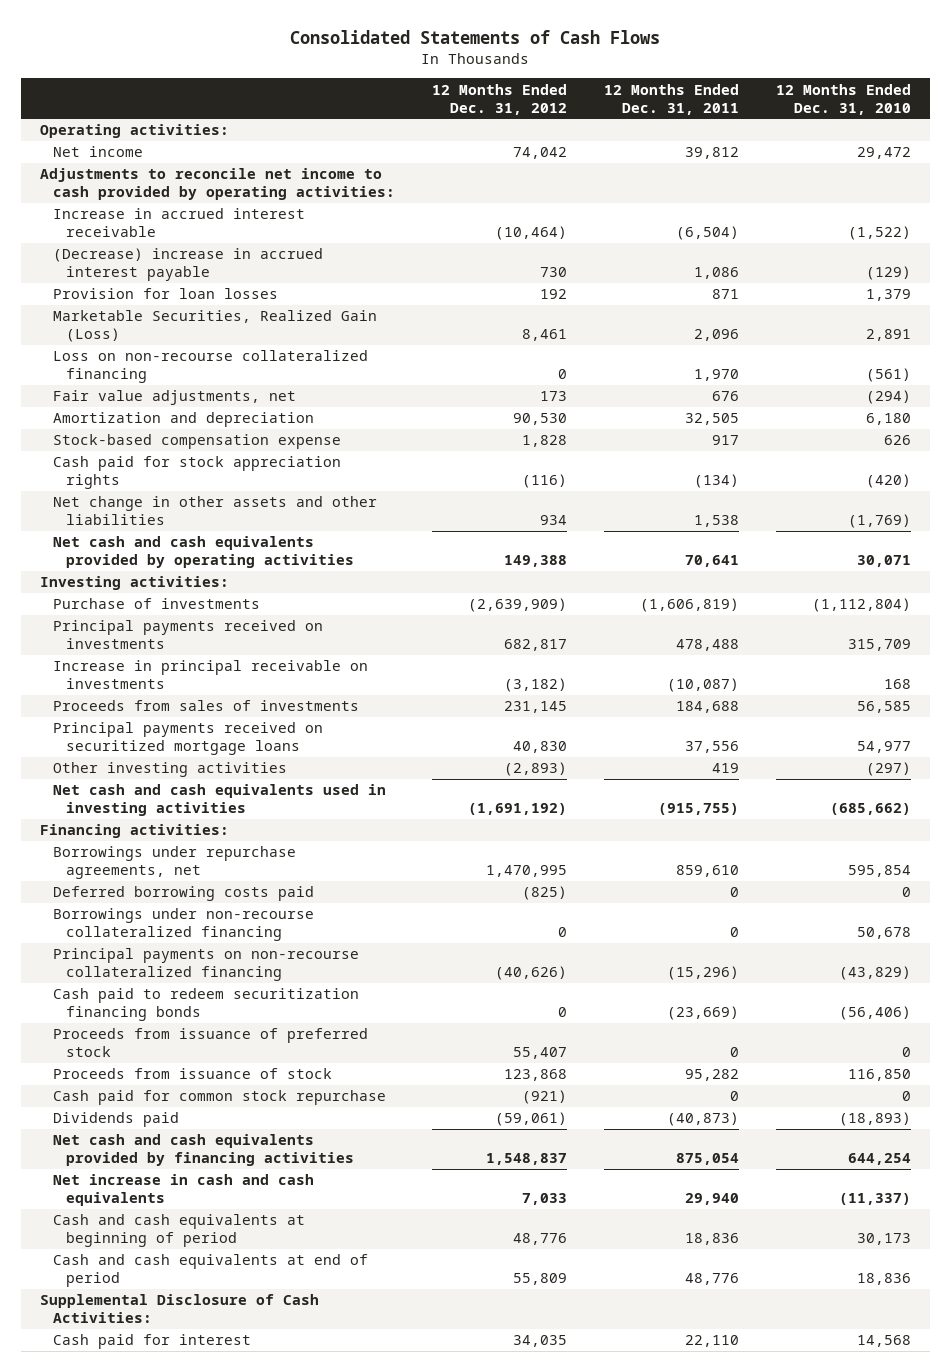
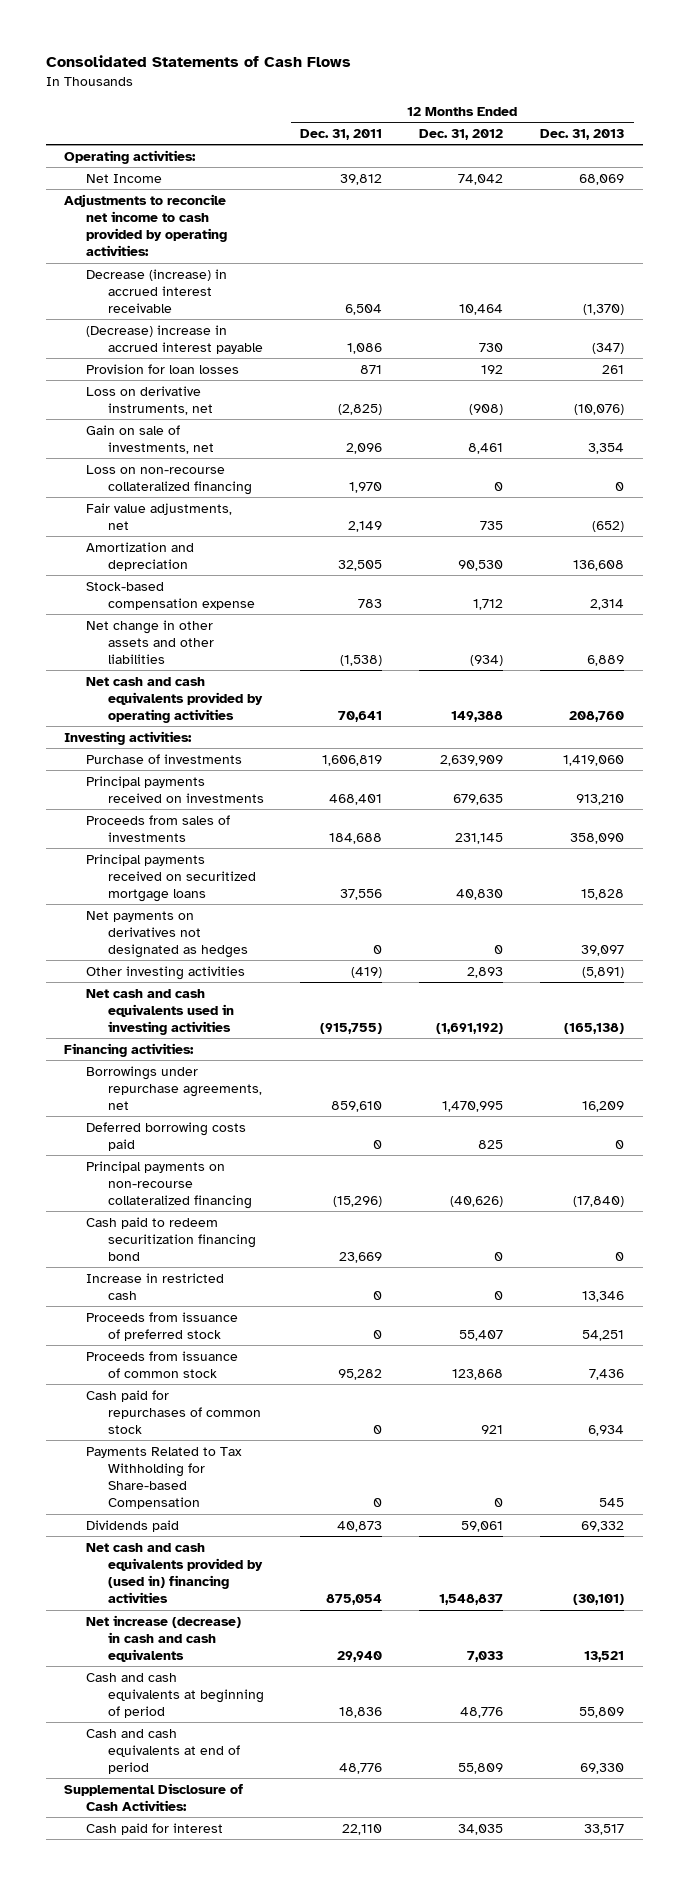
- | 12 Months Ended Dec. 31, 2012 | 12 Months Ended Dec. 31, 2011 | 12 Months Ended Dec. 31, 2010
+ | 12 Months Ended Dec. 31, 2011 | 12 Months Ended Dec. 31, 2012 | 12 Months Ended Dec. 31, 2013
- Net income | 74,042 | 39,812 | 29,472
+ Net Income | 39,812 | 74,042 | 68,069
- Increase in accrued interest receivable | (10,464) | (6,504) | (1,522)
+ Decrease (increase) in accrued interest receivable | 6,504 | 10,464 | (1,370)
- Marketable Securities, Realized Gain (Loss) | 8,461 | 2,096 | 2,891
+ Loss on derivative instruments, net | (2,825) | (908) | (10,076)
+ Gain on sale of investments, net | 2,096 | 8,461 | 3,354
- Fair value adjustments, net | 173 | 676 | (294)
+ Fair value adjustments, net | 2,149 | 735 | (652)
- Stock-based compensation expense | 1,828 | 917 | 626
- Cash paid for stock appreciation rights | (116) | (134) | (420)
- Net change in other assets and other liabilities | 934 | 1,538 | (1,769)
+ Stock-based compensation expense | 783 | 1,712 | 2,314
+ Net change in other assets and other liabilities | (1,538) | (934) | 6,889
- Purchase of investments | (2,639,909) | (1,606,819) | (1,112,804)
- Principal payments received on investments | 682,817 | 478,488 | 315,709
- Increase in principal receivable on investments | (3,182) | (10,087) | 168
+ Purchase of investments | 1,606,819 | 2,639,909 | 1,419,060
+ Principal payments received on investments | 468,401 | 679,635 | 913,210
- Other investing activities | (2,893) | 419 | (297)
+ Net payments on derivatives not designated as hedges | 0 | 0 | 39,097
+ Other investing activities | (419) | 2,893 | (5,891)
- Deferred borrowing costs paid | (825) | 0 | 0
- Borrowings under non-recourse collateralized financing | 0 | 0 | 50,678
+ Deferred borrowing costs paid | 0 | 825 | 0
- Cash paid to redeem securitization financing bonds | 0 | (23,669) | (56,406)
+ Cash paid to redeem securitization financing bond | 23,669 | 0 | 0
+ Increase in restricted cash | 0 | 0 | 13,346
- Proceeds from issuance of stock | 123,868 | 95,282 | 116,850
- Cash paid for common stock repurchase | (921) | 0 | 0
- Dividends paid | (59,061) | (40,873) | (18,893)
- Net cash and cash equivalents provided by financing activities | 1,548,837 | 875,054 | 644,254
- Net increase in cash and cash equivalents | 7,033 | 29,940 | (11,337)
+ Proceeds from issuance of common stock | 95,282 | 123,868 | 7,436
+ Cash paid for repurchases of common stock | 0 | 921 | 6,934
+ Payments Related to Tax Withholding for Share-based Compensation | 0 | 0 | 545
+ Dividends paid | 40,873 | 59,061 | 69,332
+ Net cash and cash equivalents provided by (used in) financing activities | 875,054 | 1,548,837 | (30,101)
+ Net increase (decrease) in cash and cash equivalents | 29,940 | 7,033 | 13,521

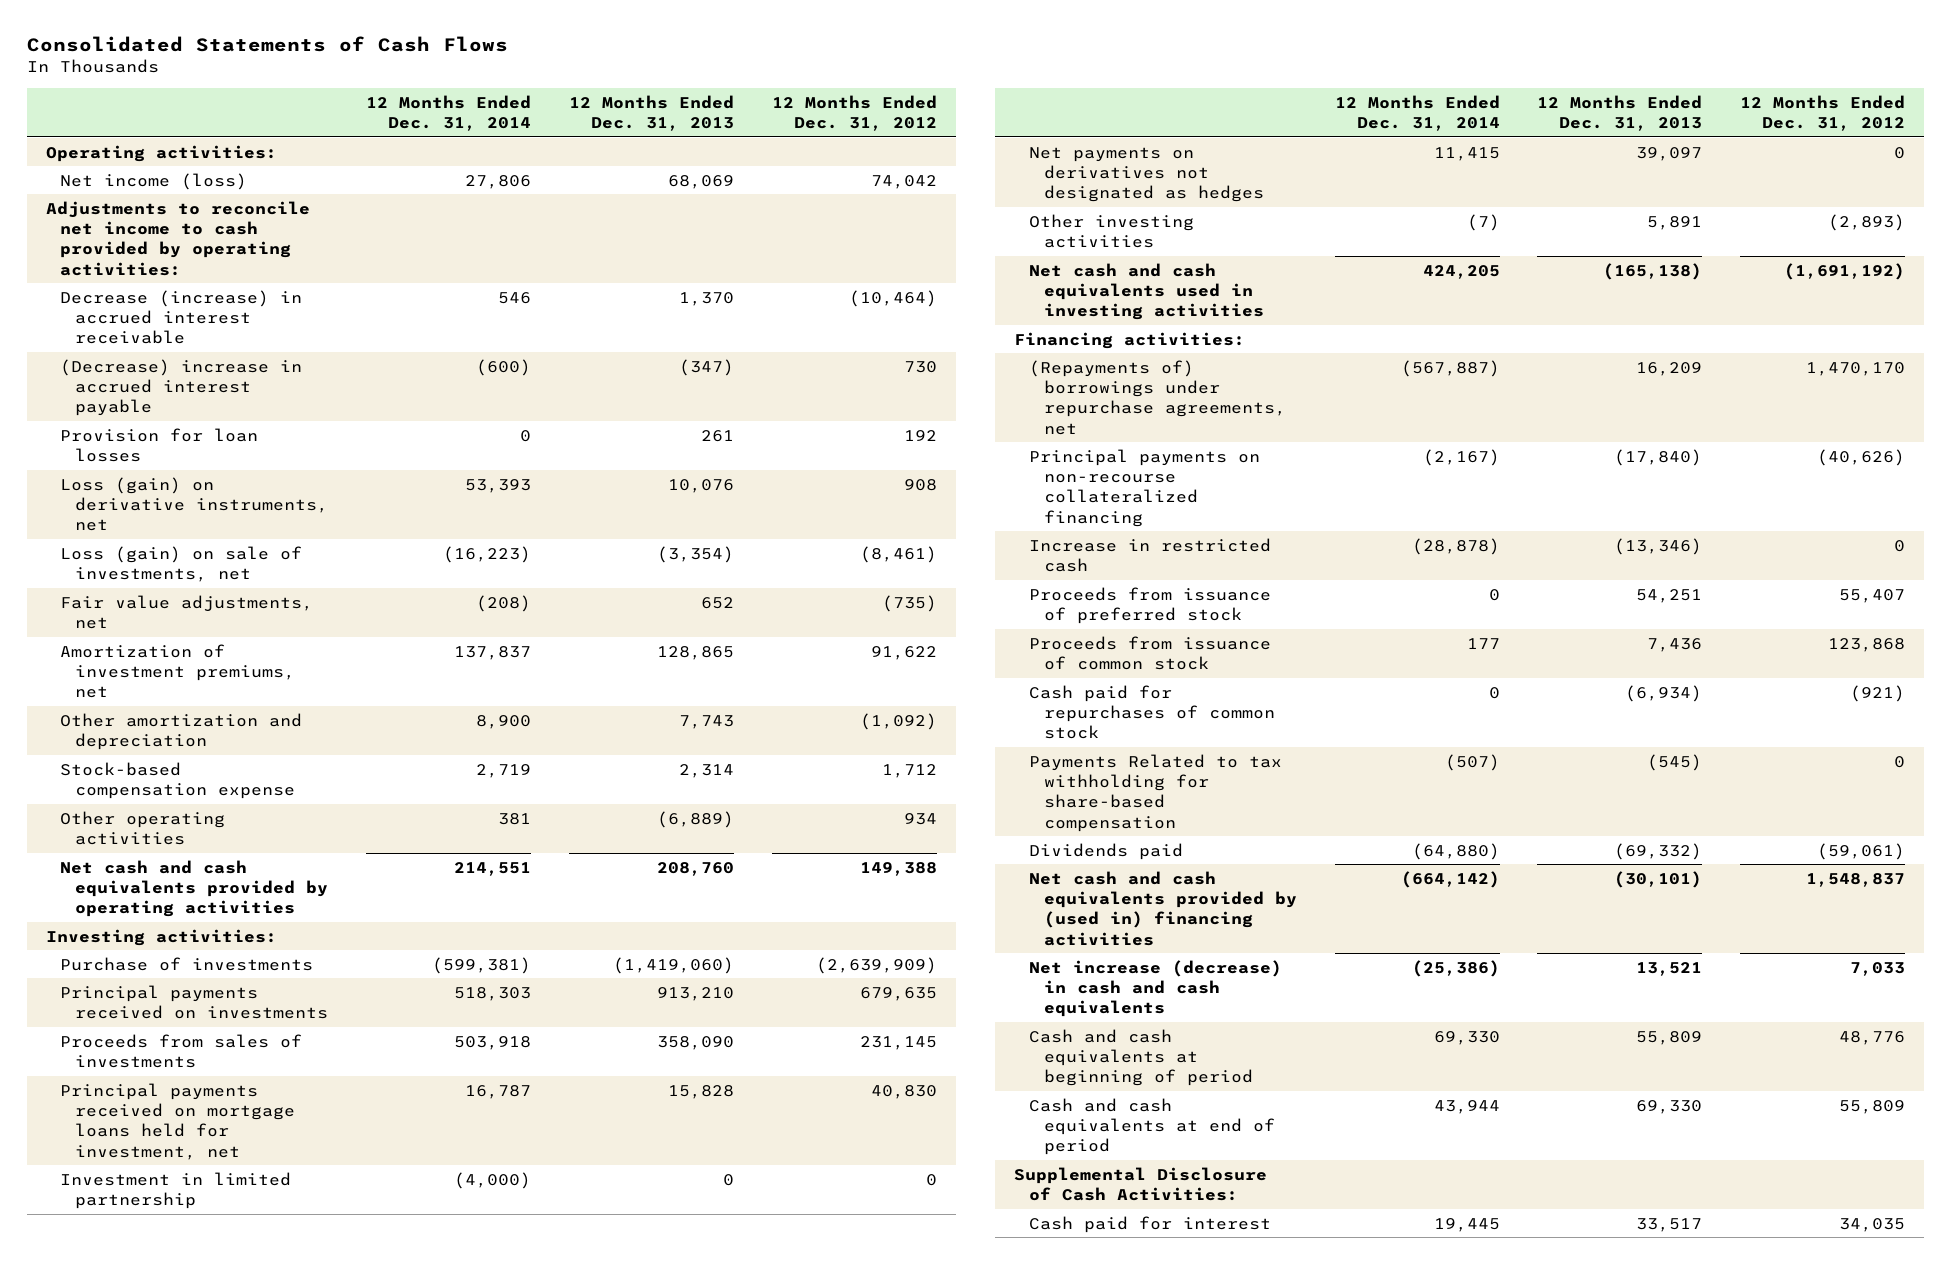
- | 12 Months Ended Dec. 31, 2011 | 12 Months Ended Dec. 31, 2012 | 12 Months Ended Dec. 31, 2013
+ | 12 Months Ended Dec. 31, 2014 | 12 Months Ended Dec. 31, 2013 | 12 Months Ended Dec. 31, 2012
- Net Income | 39,812 | 74,042 | 68,069
+ Net income (loss) | 27,806 | 68,069 | 74,042
- Decrease (increase) in accrued interest receivable | 6,504 | 10,464 | (1,370)
+ Decrease (increase) in accrued interest receivable | 546 | 1,370 | (10,464)
- Loss on derivative instruments, net | (2,825) | (908) | (10,076)
- Gain on sale of investments, net | 2,096 | 8,461 | 3,354
- Loss on non-recourse collateralized financing | 1,970 | 0 | 0
- Fair value adjustments, net | 2,149 | 735 | (652)
- Amortization and depreciation | 32,505 | 90,530 | 136,608
+ Loss (gain) on derivative instruments, net | 53,393 | 10,076 | 908
+ Loss (gain) on sale of investments, net | (16,223) | (3,354) | (8,461)
+ Fair value adjustments, net | (208) | 652 | (735)
+ Amortization of investment premiums, net | 137,837 | 128,865 | 91,622
+ Other amortization and depreciation | 8,900 | 7,743 | (1,092)
- Net change in other assets and other liabilities | (1,538) | (934) | 6,889
+ Other operating activities | 381 | (6,889) | 934
- Purchase of investments | 1,606,819 | 2,639,909 | 1,419,060
+ Purchase of investments | (599,381) | (1,419,060) | (2,639,909)
- Principal payments received on securitized mortgage loans | 37,556 | 40,830 | 15,828
+ Principal payments received on mortgage loans held for investment, net | 16,787 | 15,828 | 40,830
+ Investment in limited partnership | (4,000) | 0 | 0
- Other investing activities | (419) | 2,893 | (5,891)
+ Other investing activities | (7) | 5,891 | (2,893)
- Borrowings under repurchase agreements, net | 859,610 | 1,470,995 | 16,209
- Deferred borrowing costs paid | 0 | 825 | 0
+ (Repayments of) borrowings under repurchase agreements, net | (567,887) | 16,209 | 1,470,170
- Cash paid to redeem securitization financing bond | 23,669 | 0 | 0
- Increase in restricted cash | 0 | 0 | 13,346
+ Increase in restricted cash | (28,878) | (13,346) | 0
- Cash paid for repurchases of common stock | 0 | 921 | 6,934
- Payments Related to Tax Withholding for Share-based Compensation | 0 | 0 | 545
- Dividends paid | 40,873 | 59,061 | 69,332
+ Cash paid for repurchases of common stock | 0 | (6,934) | (921)
+ Payments Related to tax withholding for share-based compensation | (507) | (545) | 0
+ Dividends paid | (64,880) | (69,332) | (59,061)

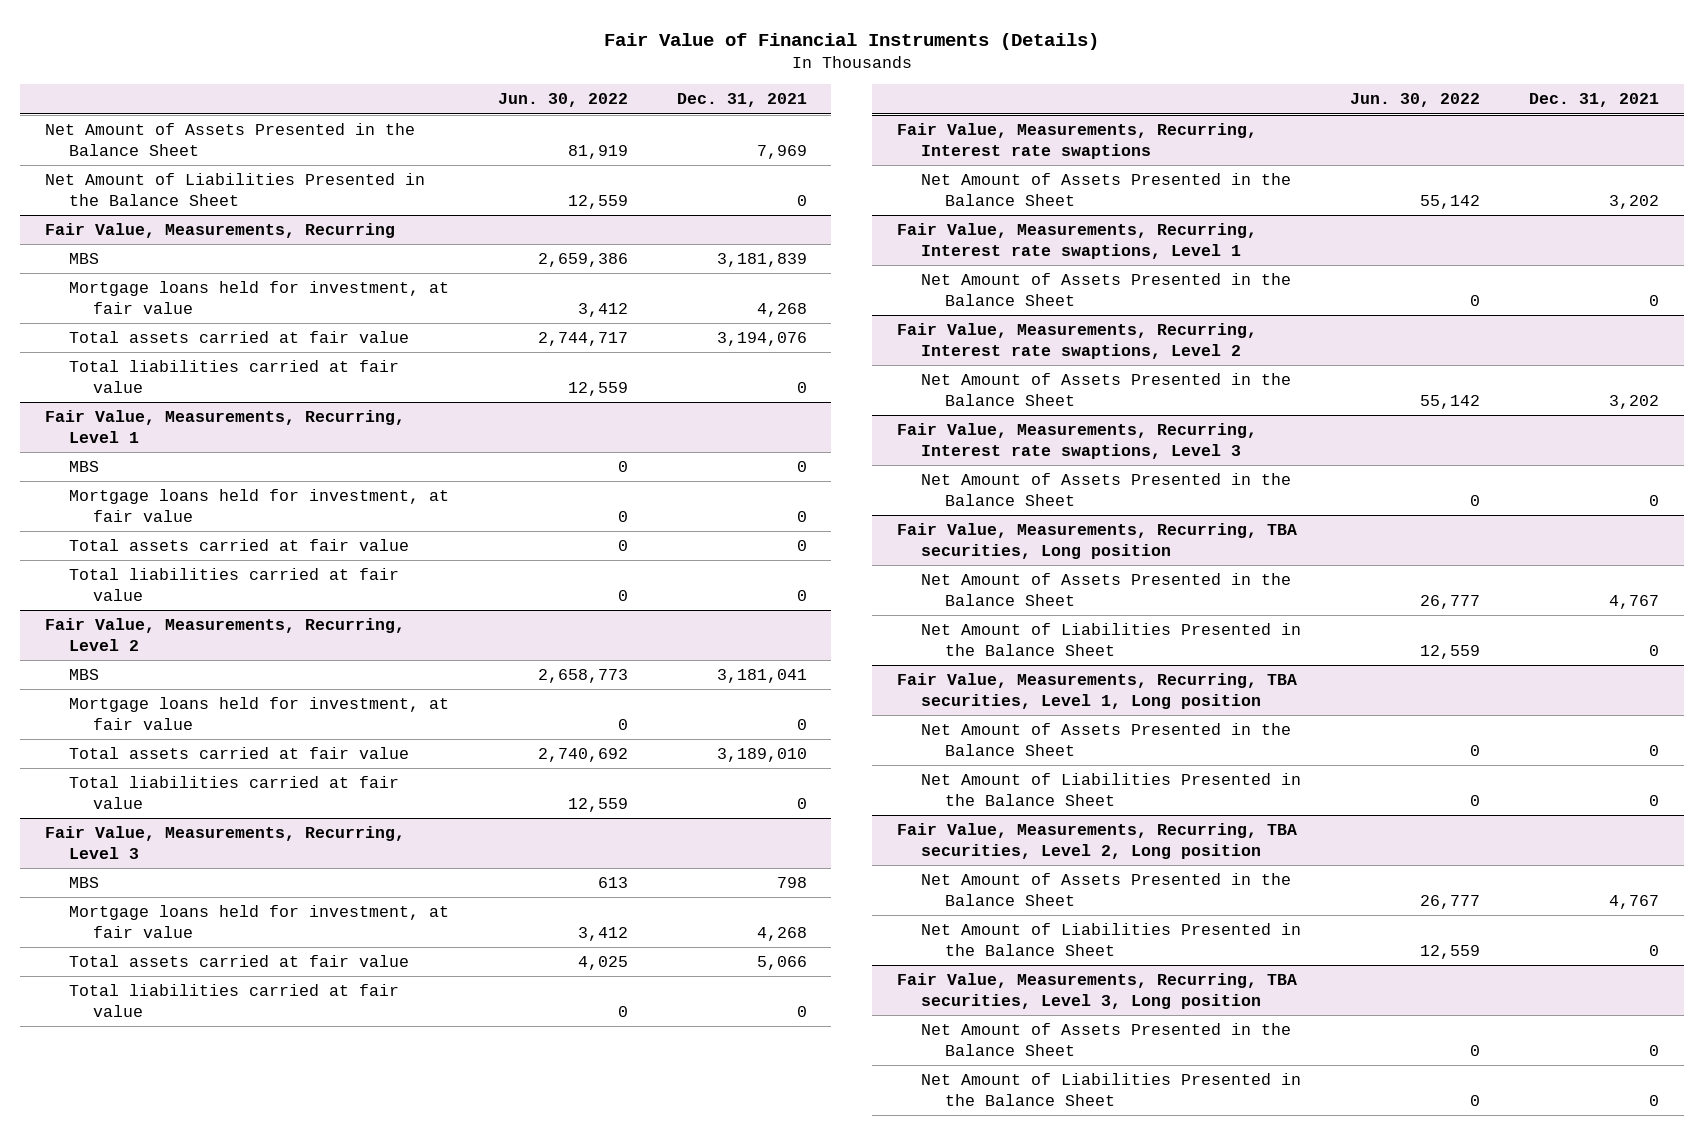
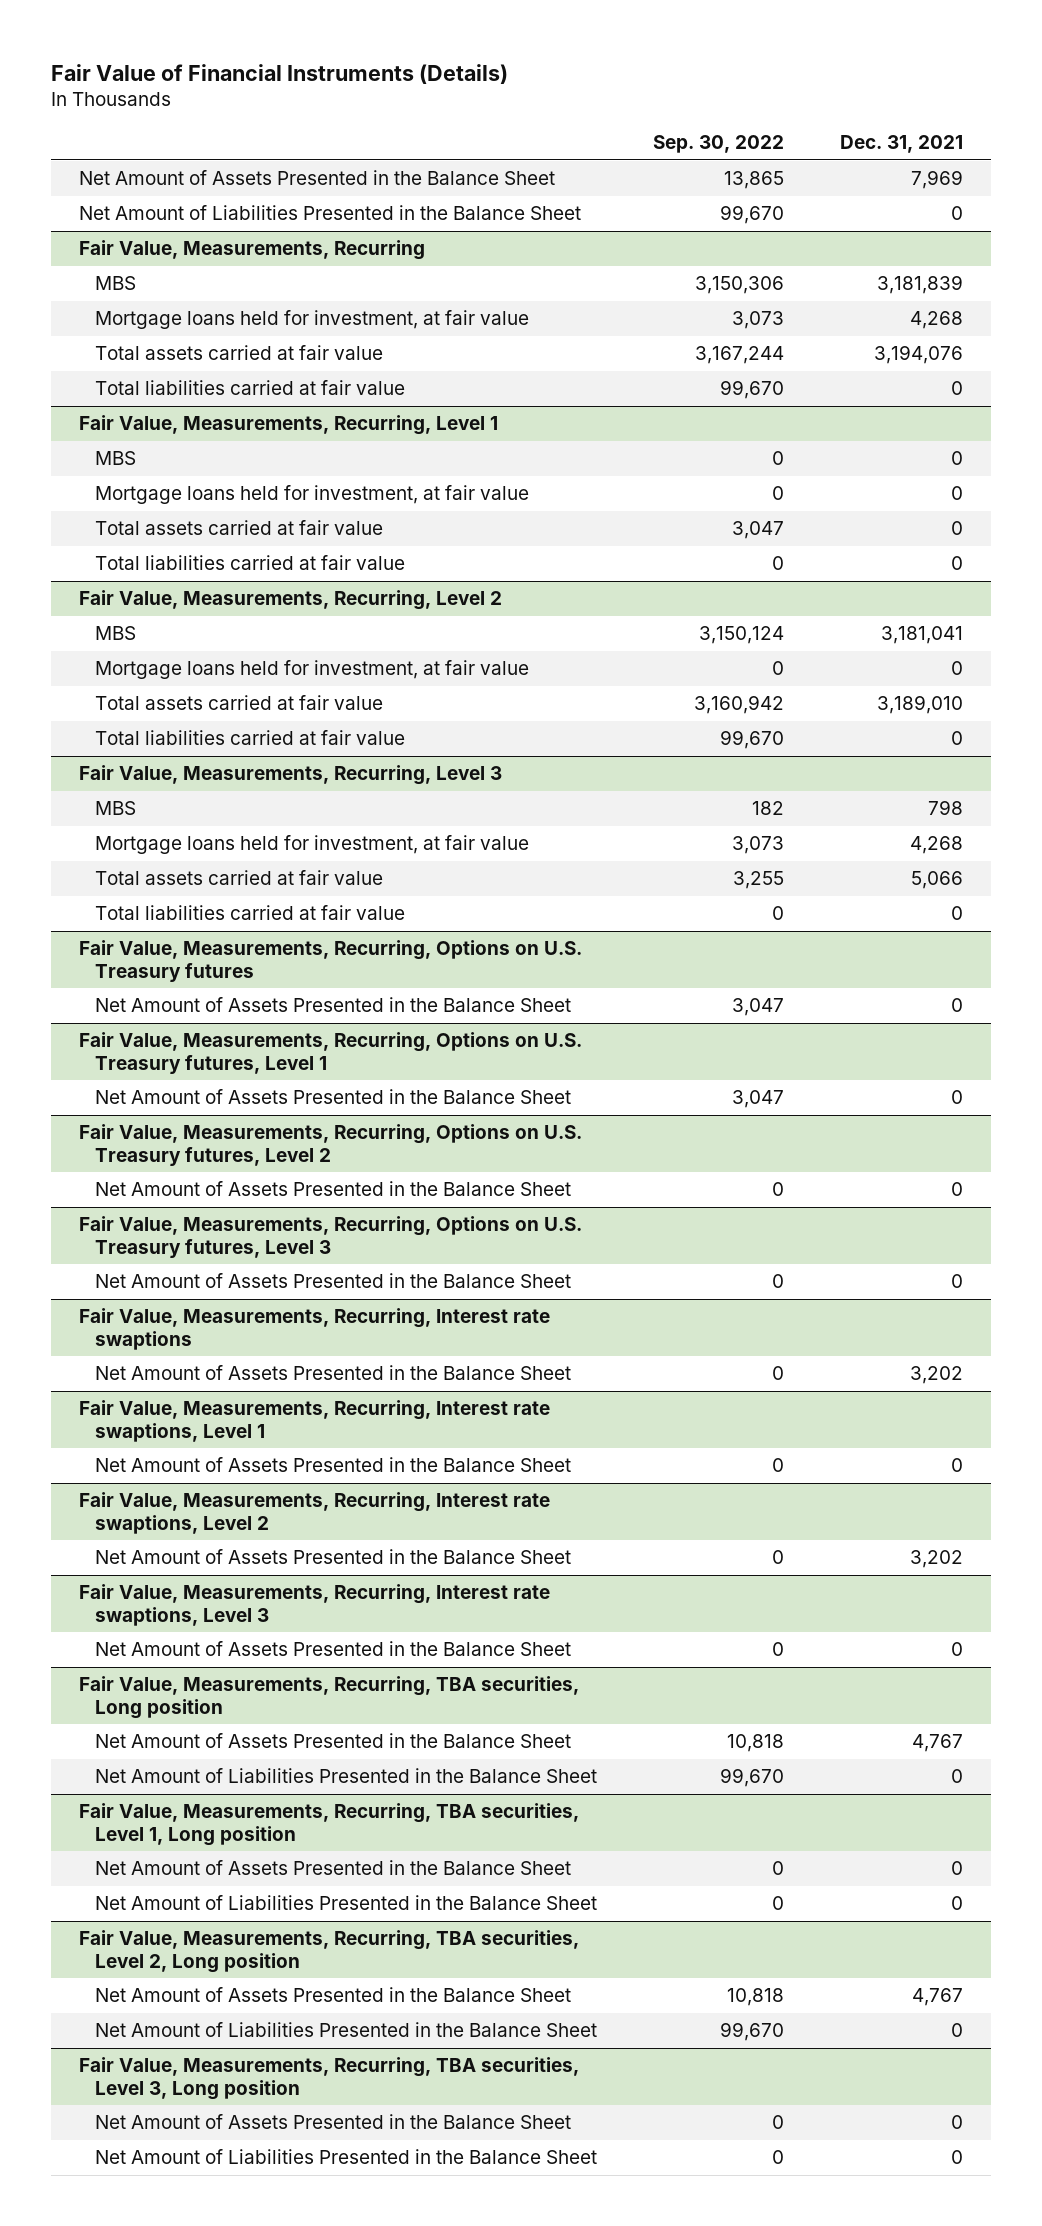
- | Jun. 30, 2022 | Dec. 31, 2021
+ | Sep. 30, 2022 | Dec. 31, 2021
+ Fair Value, Measurements, Recurring, Options on U.S. Treasury futures
+ Net Amount of Assets Presented in the Balance Sheet | 3,047 | 0
+ Fair Value, Measurements, Recurring, Options on U.S. Treasury futures, Level 1
+ Net Amount of Assets Presented in the Balance Sheet | 3,047 | 0
+ Fair Value, Measurements, Recurring, Options on U.S. Treasury futures, Level 2
+ Net Amount of Assets Presented in the Balance Sheet | 0 | 0
+ Fair Value, Measurements, Recurring, Options on U.S. Treasury futures, Level 3
+ Net Amount of Assets Presented in the Balance Sheet | 0 | 0

